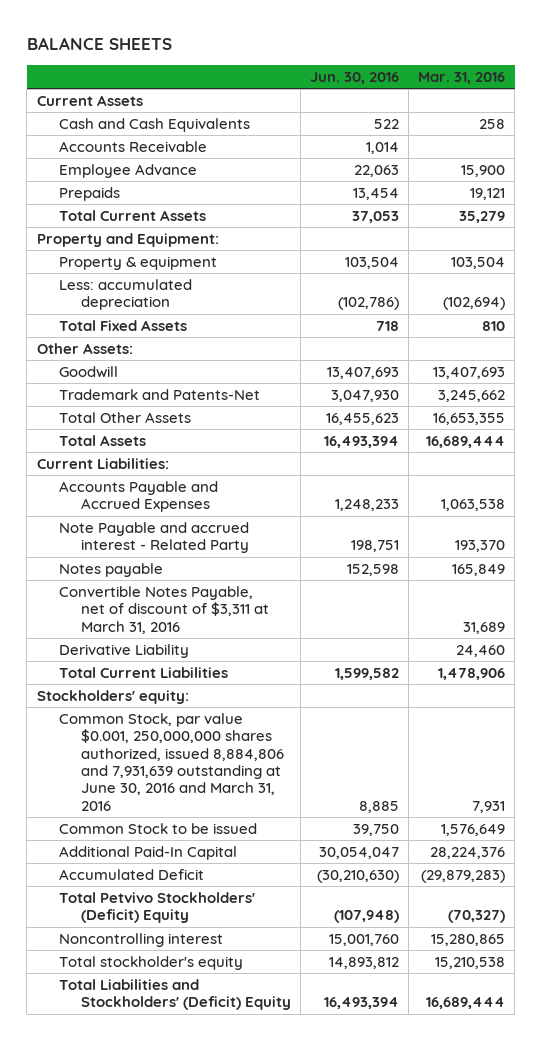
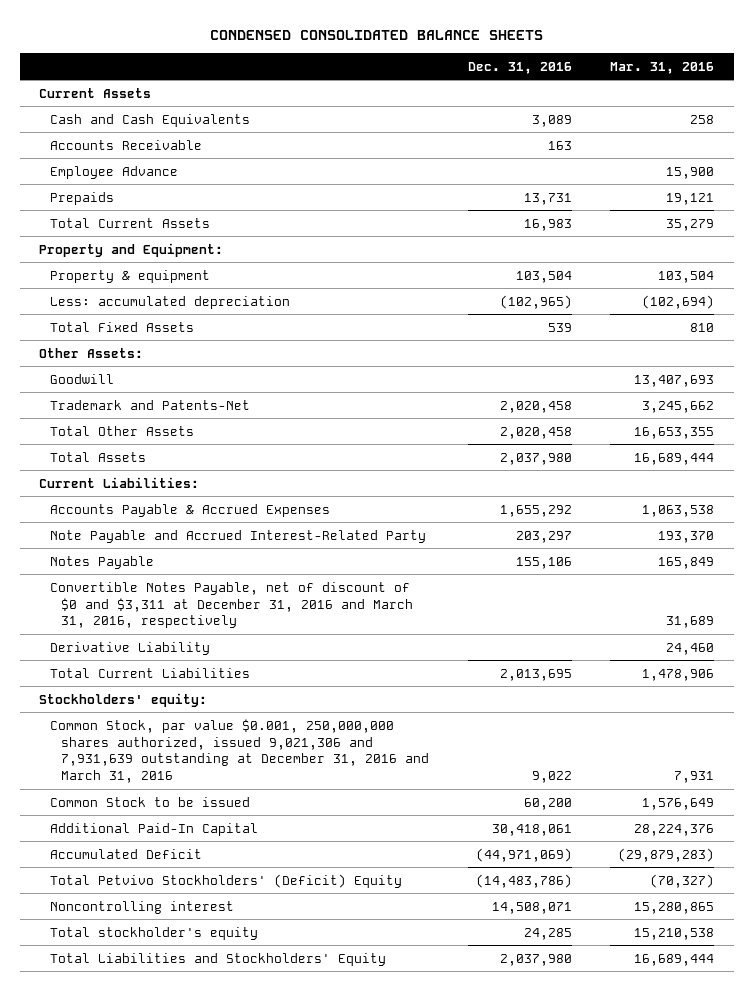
- BALANCE SHEETS
+ CONDENSED CONSOLIDATED BALANCE SHEETS
- | Jun. 30, 2016 | Mar. 31, 2016
+ | Dec. 31, 2016 | Mar. 31, 2016
- Accounts Payable and Accrued Expenses | 1,248,233 | 1,063,538
- Note Payable and accrued interest - Related Party | 198,751 | 193,370
- Notes payable | 152,598 | 165,849
- Convertible Notes Payable, net of discount of $3,311 at March 31, 2016 | | 31,689
+ Accounts Payable & Accrued Expenses | 1,655,292 | 1,063,538
+ Note Payable and Accrued Interest-Related Party | 203,297 | 193,370
+ Notes Payable | 155,106 | 165,849
+ Convertible Notes Payable, net of discount of $0 and $3,311 at December 31, 2016 and March 31, 2016, respectively | | 31,689
- Common Stock, par value $0.001, 250,000,000 shares authorized, issued 8,884,806 and 7,931,639 outstanding at June 30, 2016 and March 31, 2016 | 8,885 | 7,931
+ Common Stock, par value $0.001, 250,000,000 shares authorized, issued 9,021,306 and 7,931,639 outstanding at December 31, 2016 and March 31, 2016 | 9,022 | 7,931
- Total Liabilities and Stockholders' (Deficit) Equity | 16,493,394 | 16,689,444
+ Total Liabilities and Stockholders' Equity | 2,037,980 | 16,689,444

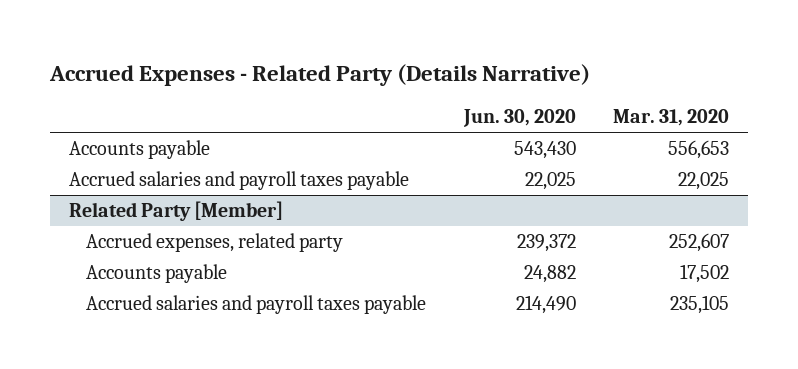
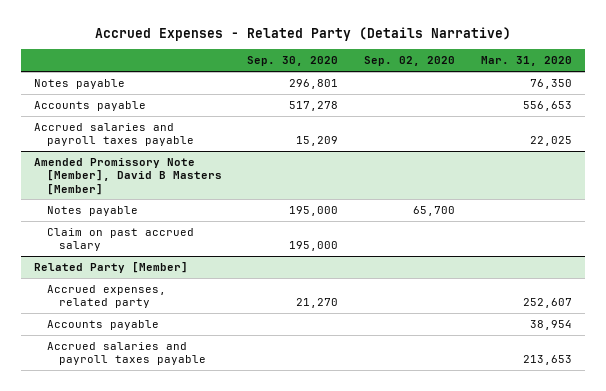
- | Jun. 30, 2020 | Mar. 31, 2020
+ | Sep. 30, 2020 | Sep. 02, 2020 | Mar. 31, 2020
+ Notes payable | 296,801 | | 76,350
+ Amended Promissory Note [Member], David B Masters [Member]
+ Notes payable | 195,000 | 65,700 |
+ Claim on past accrued salary | 195,000 | |
@ Related Party [Member]
- Accounts payable | 24,882 | 17,502
- Accrued salaries and payroll taxes payable | 214,490 | 235,105
+ Accounts payable | | | 38,954
+ Accrued salaries and payroll taxes payable | | | 213,653

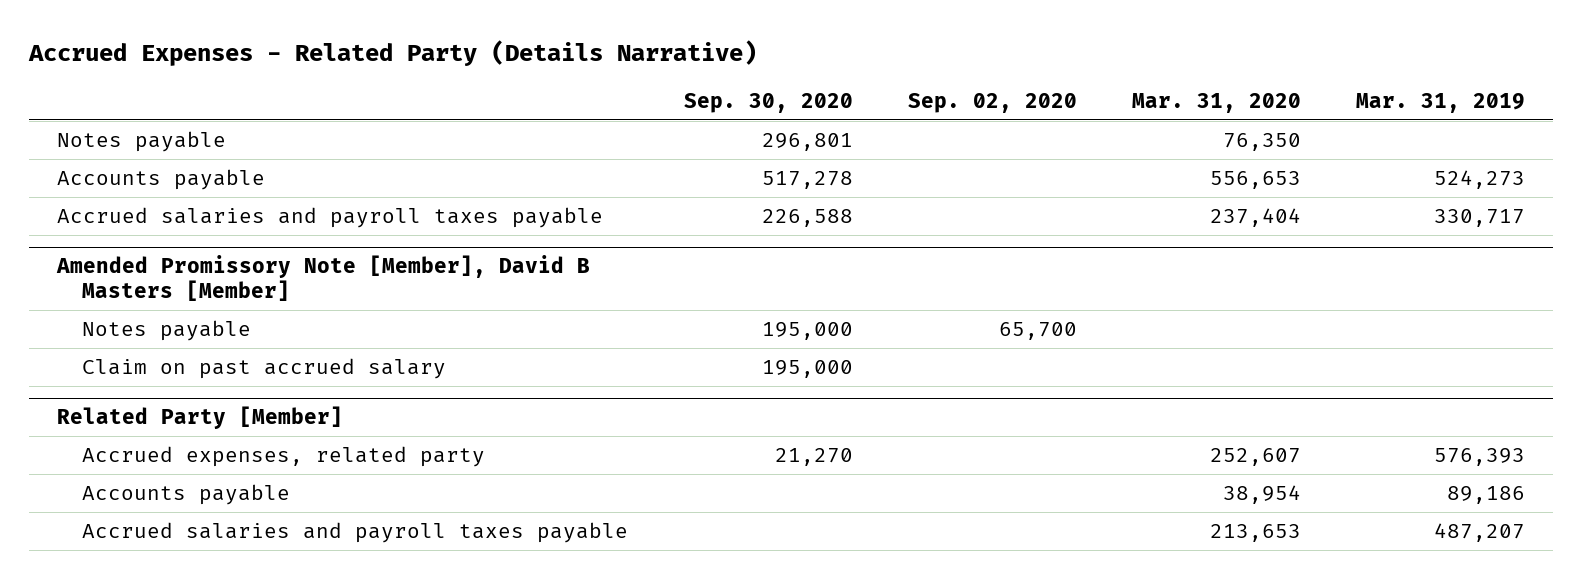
- | Sep. 30, 2020 | Sep. 02, 2020 | Mar. 31, 2020
+ | Sep. 30, 2020 | Sep. 02, 2020 | Mar. 31, 2020 | Mar. 31, 2019
- Accrued salaries and payroll taxes payable | 15,209 | | 22,025
+ Accrued salaries and payroll taxes payable | 226,588 | | 237,404 | 330,717

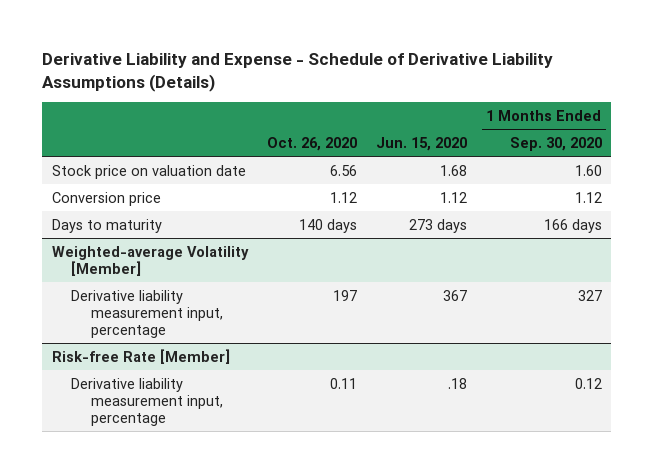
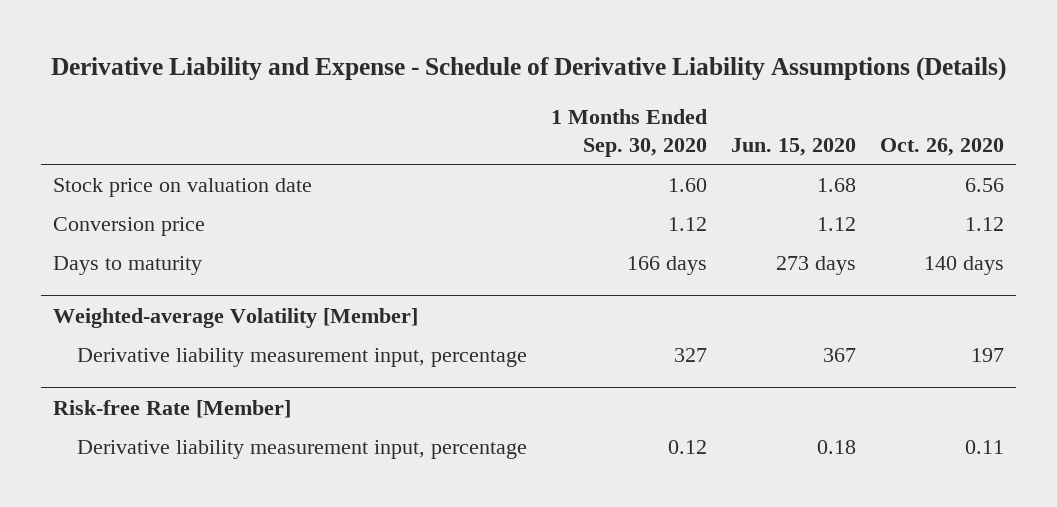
- | Oct. 26, 2020 | Jun. 15, 2020 | 1 Months Ended Sep. 30, 2020
+ | 1 Months Ended Sep. 30, 2020 | Jun. 15, 2020 | Oct. 26, 2020
@ Risk-free Rate [Member]
- Derivative liability measurement input, percentage | 0.11 | .18 | 0.12
+ Derivative liability measurement input, percentage | 0.12 | 0.18 | 0.11

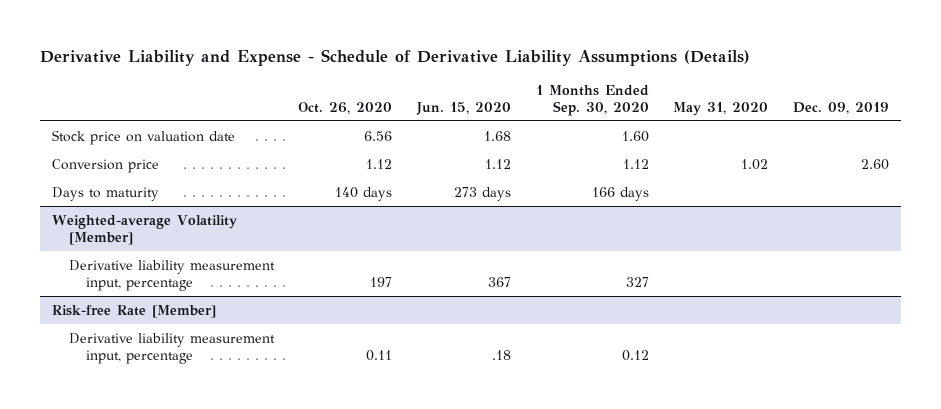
- | 1 Months Ended Sep. 30, 2020 | Jun. 15, 2020 | Oct. 26, 2020
+ | Oct. 26, 2020 | Jun. 15, 2020 | 1 Months Ended Sep. 30, 2020 | May 31, 2020 | Dec. 09, 2019
@ Risk-free Rate [Member]
- Derivative liability measurement input, percentage | 0.12 | 0.18 | 0.11
+ Derivative liability measurement input, percentage | 0.11 | .18 | 0.12 | |

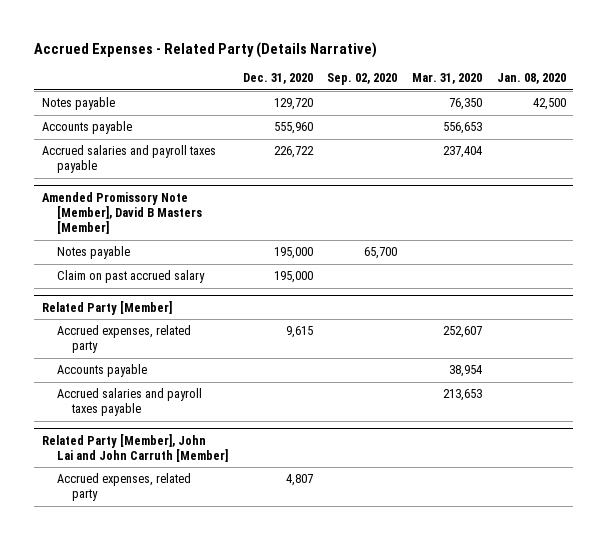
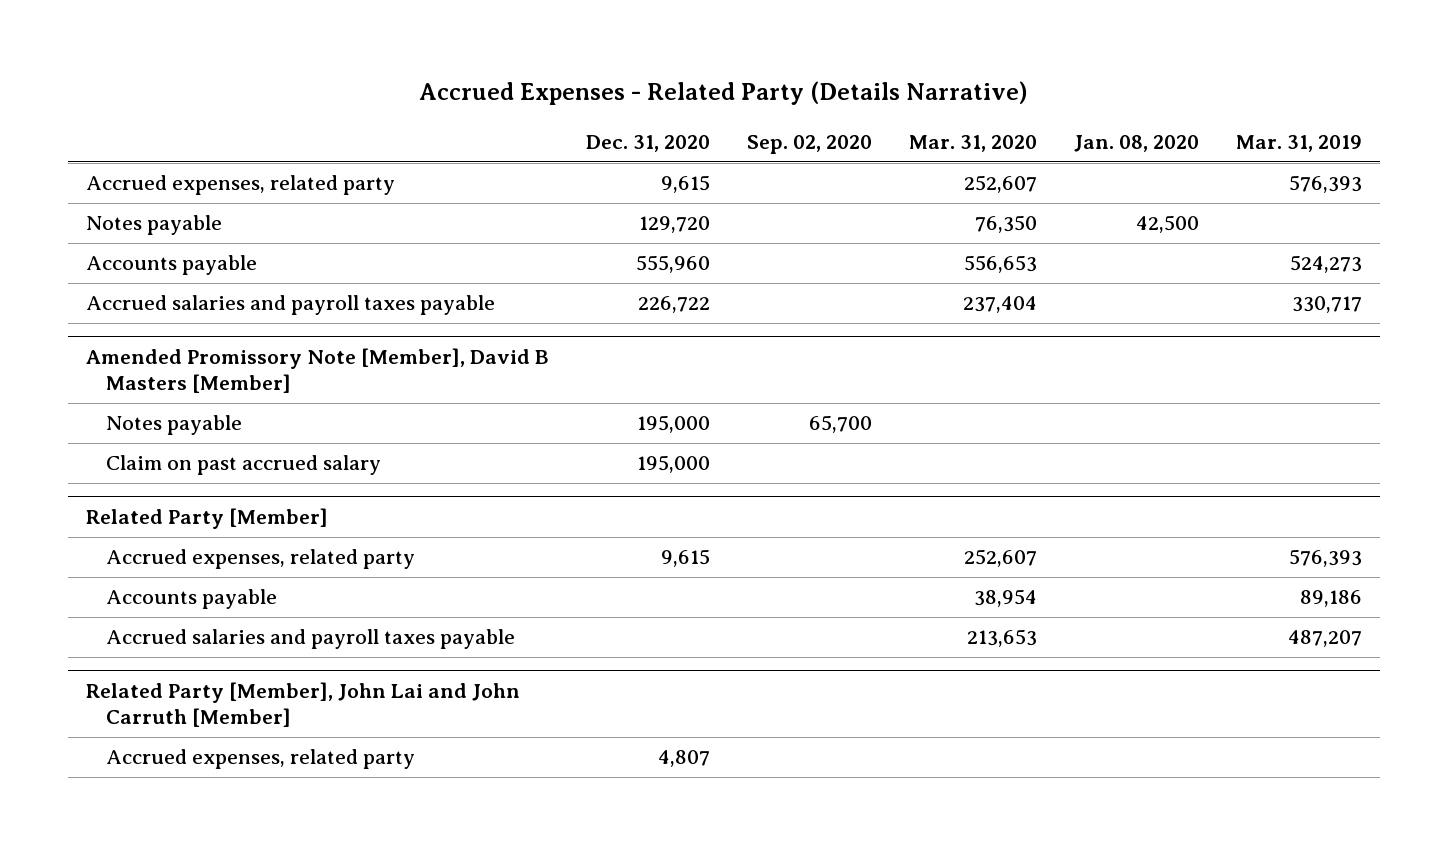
- | Dec. 31, 2020 | Sep. 02, 2020 | Mar. 31, 2020 | Jan. 08, 2020
+ | Dec. 31, 2020 | Sep. 02, 2020 | Mar. 31, 2020 | Jan. 08, 2020 | Mar. 31, 2019
+ Accrued expenses, related party | 9,615 | | 252,607 | | 576,393

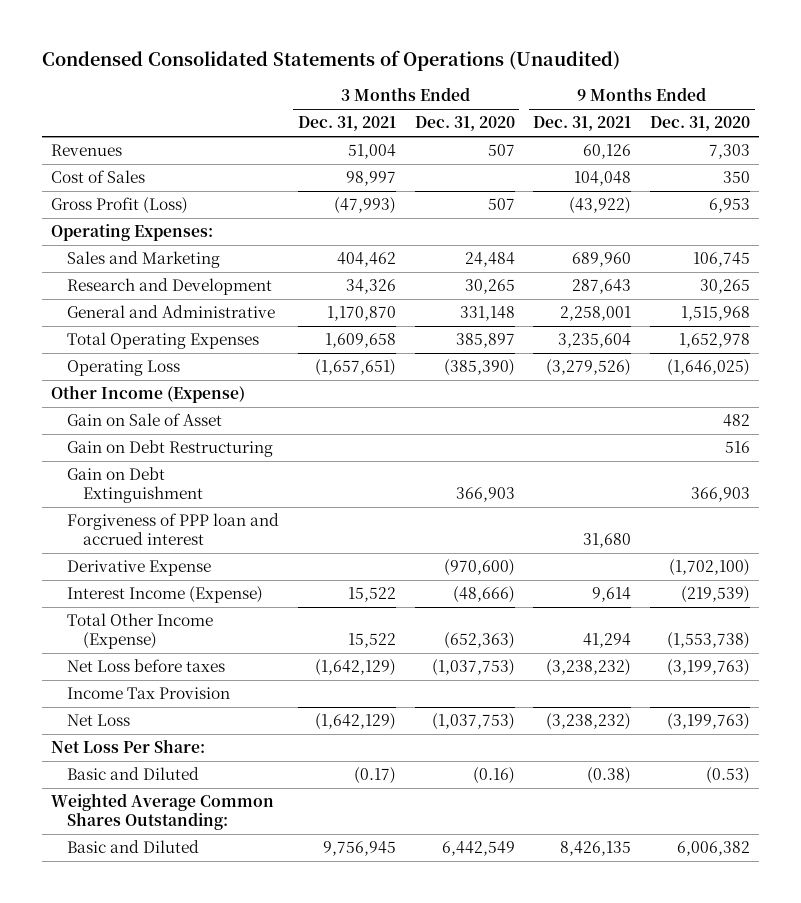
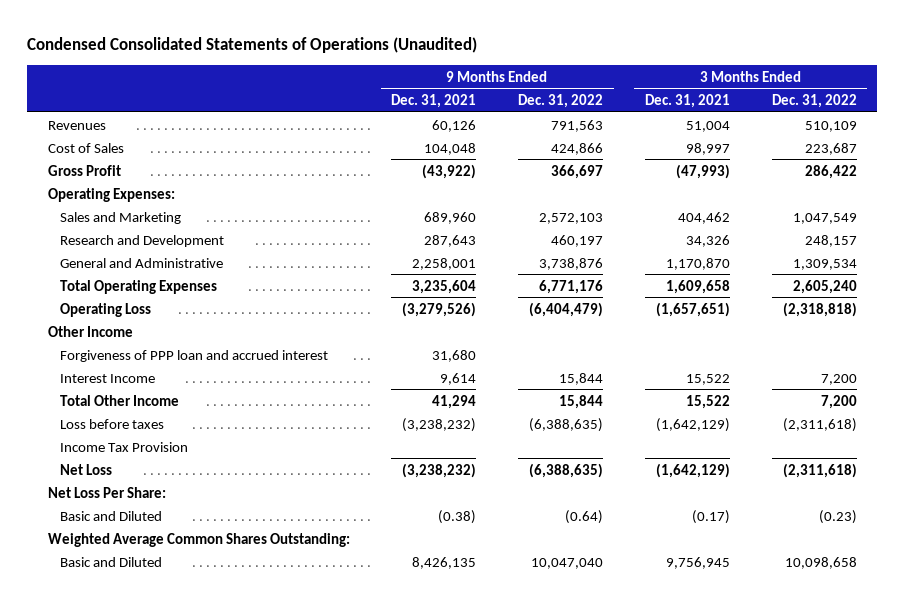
- | 3 Months Ended Dec. 31, 2021 | 3 Months Ended Dec. 31, 2020 | 9 Months Ended Dec. 31, 2021 | 9 Months Ended Dec. 31, 2020
+ | 9 Months Ended Dec. 31, 2021 | 9 Months Ended Dec. 31, 2022 | 3 Months Ended Dec. 31, 2021 | 3 Months Ended Dec. 31, 2022
- Gross Profit (Loss) | (47,993) | 507 | (43,922) | 6,953
+ Gross Profit | (43,922) | 366,697 | (47,993) | 286,422
- Other Income (Expense)
- Gain on Sale of Asset | | | | 482
- Gain on Debt Restructuring | | | | 516
- Gain on Debt Extinguishment | | 366,903 | | 366,903
+ Other Income
- Derivative Expense | | (970,600) | | (1,702,100)
- Interest Income (Expense) | 15,522 | (48,666) | 9,614 | (219,539)
- Total Other Income (Expense) | 15,522 | (652,363) | 41,294 | (1,553,738)
- Net Loss before taxes | (1,642,129) | (1,037,753) | (3,238,232) | (3,199,763)
+ Interest Income | 9,614 | 15,844 | 15,522 | 7,200
+ Total Other Income | 41,294 | 15,844 | 15,522 | 7,200
+ Loss before taxes | (3,238,232) | (6,388,635) | (1,642,129) | (2,311,618)

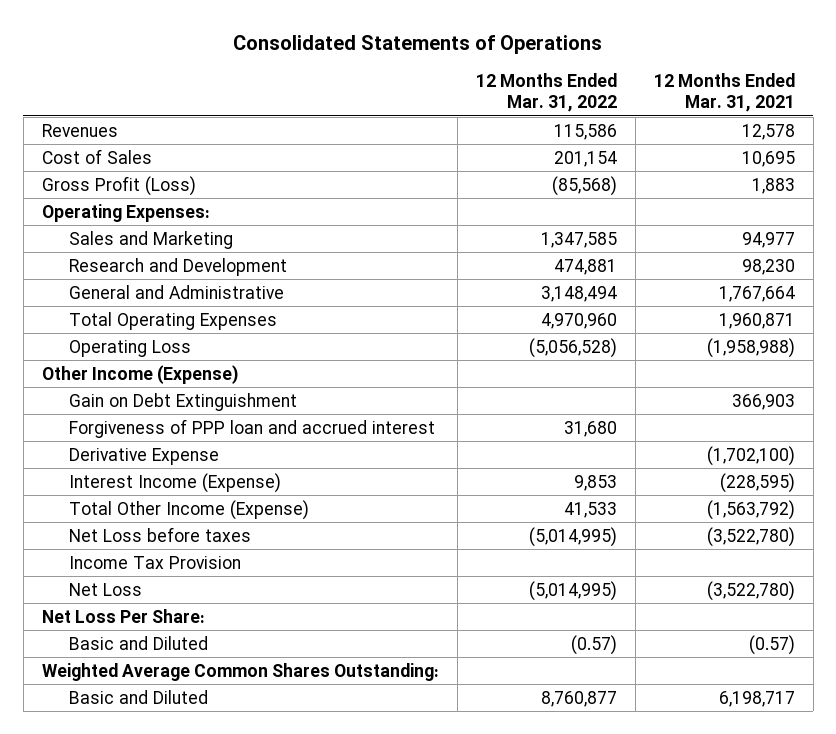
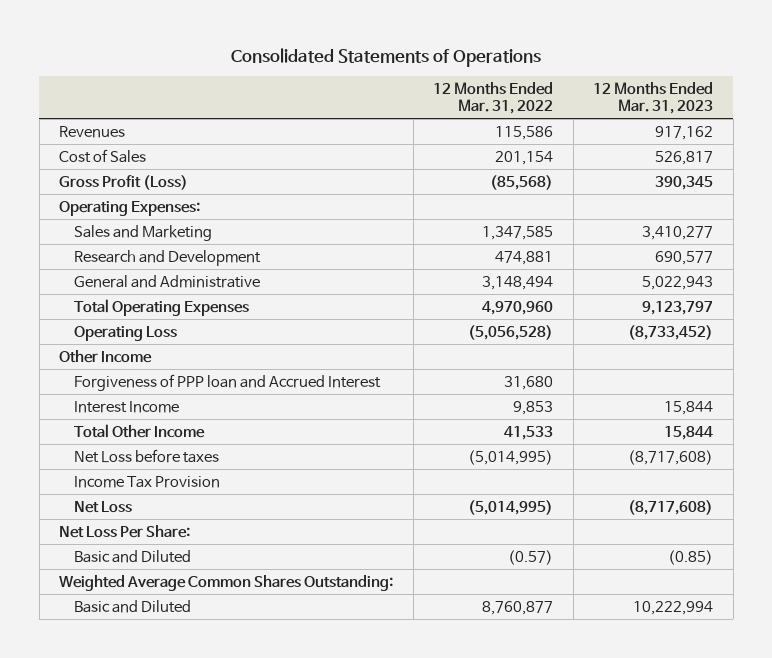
- | 12 Months Ended Mar. 31, 2022 | 12 Months Ended Mar. 31, 2021
+ | 12 Months Ended Mar. 31, 2022 | 12 Months Ended Mar. 31, 2023
- Other Income (Expense)
- Gain on Debt Extinguishment | | 366,903
- Forgiveness of PPP loan and accrued interest | 31,680 |
- Derivative Expense | | (1,702,100)
- Interest Income (Expense) | 9,853 | (228,595)
- Total Other Income (Expense) | 41,533 | (1,563,792)
+ Other Income
+ Forgiveness of PPP loan and Accrued Interest | 31,680 |
+ Interest Income | 9,853 | 15,844
+ Total Other Income | 41,533 | 15,844

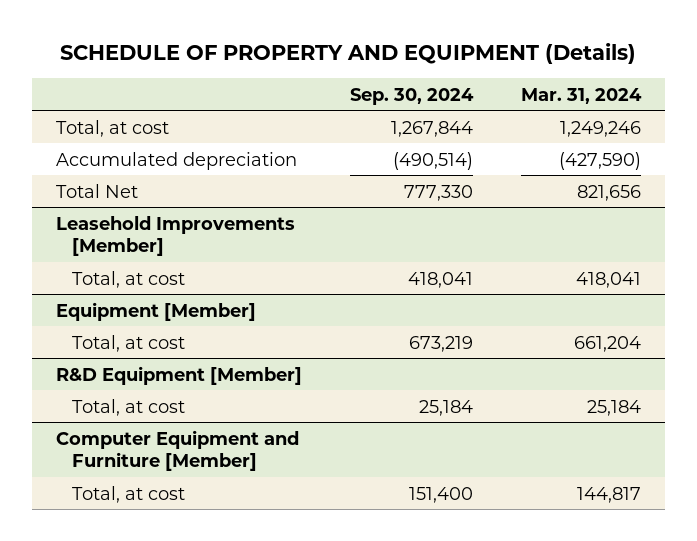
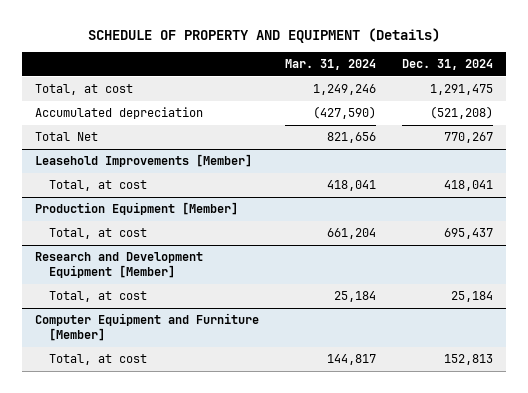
- | Sep. 30, 2024 | Mar. 31, 2024
+ | Mar. 31, 2024 | Dec. 31, 2024
- Equipment [Member]
+ Production Equipment [Member]
- R&D Equipment [Member]
+ Research and Development Equipment [Member]

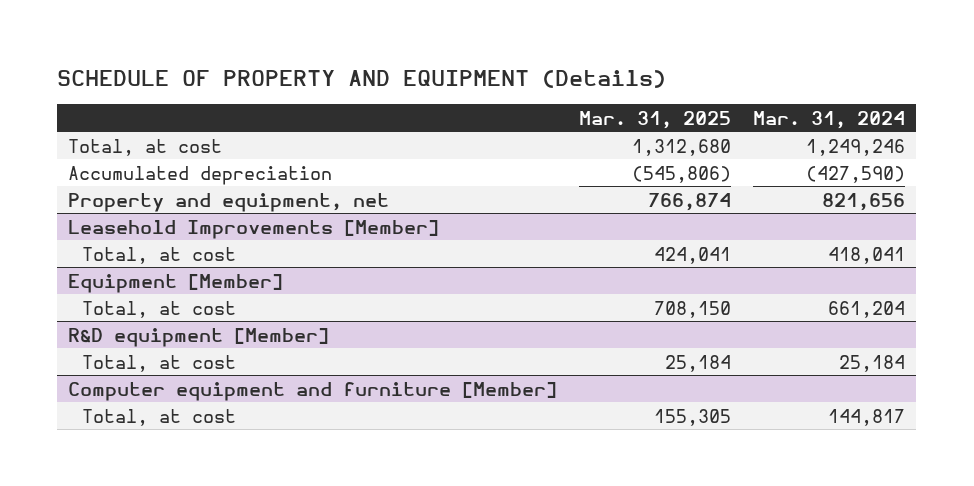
- | Mar. 31, 2024 | Dec. 31, 2024
+ | Mar. 31, 2025 | Mar. 31, 2024
- Total Net | 821,656 | 770,267
+ Property and equipment, net | 766,874 | 821,656
- Production Equipment [Member]
+ Equipment [Member]
- Research and Development Equipment [Member]
+ R&D equipment [Member]
- Computer Equipment and Furniture [Member]
+ Computer equipment and furniture [Member]

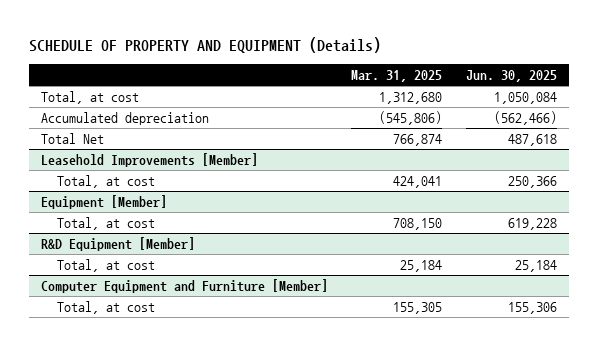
- | Mar. 31, 2025 | Mar. 31, 2024
+ | Mar. 31, 2025 | Jun. 30, 2025
- Property and equipment, net | 766,874 | 821,656
+ Total Net | 766,874 | 487,618
- R&D equipment [Member]
+ R&D Equipment [Member]
- Computer equipment and furniture [Member]
+ Computer Equipment and Furniture [Member]

